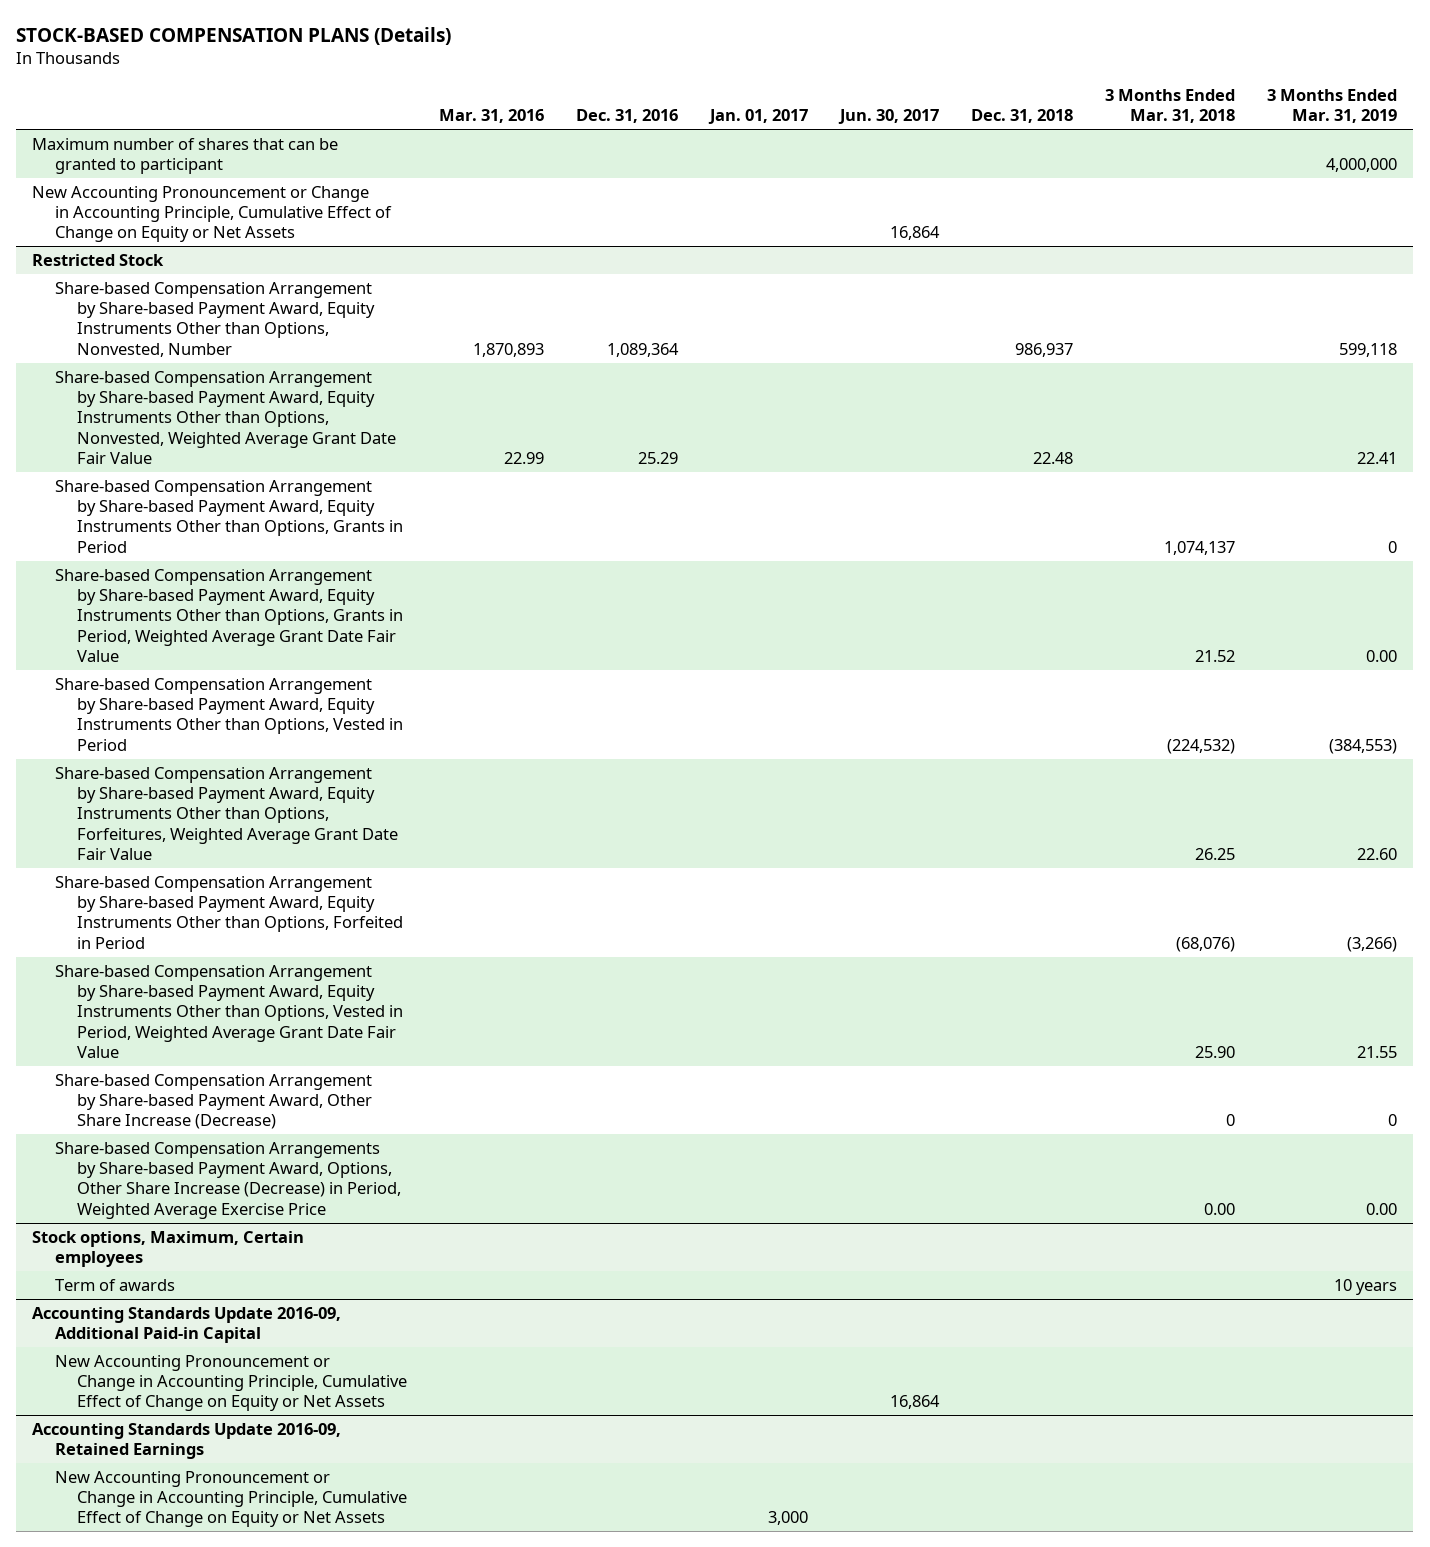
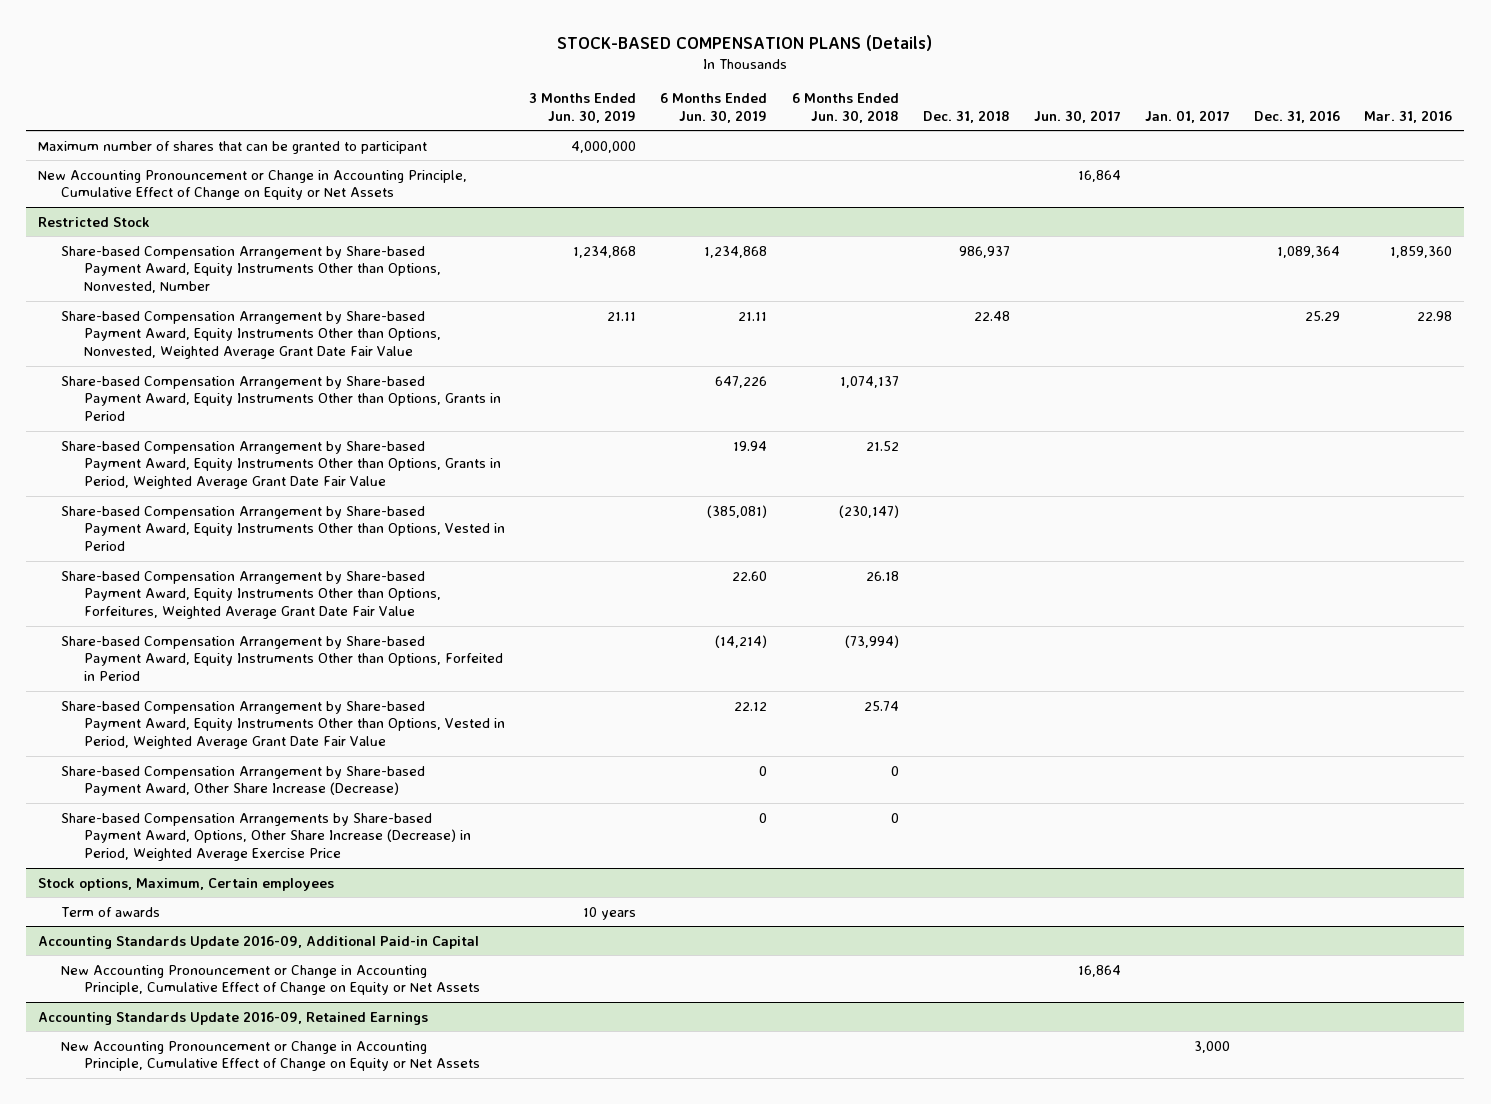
- | Mar. 31, 2016 | Dec. 31, 2016 | Jan. 01, 2017 | Jun. 30, 2017 | Dec. 31, 2018 | 3 Months Ended Mar. 31, 2018 | 3 Months Ended Mar. 31, 2019
+ | 3 Months Ended Jun. 30, 2019 | 6 Months Ended Jun. 30, 2019 | 6 Months Ended Jun. 30, 2018 | Dec. 31, 2018 | Jun. 30, 2017 | Jan. 01, 2017 | Dec. 31, 2016 | Mar. 31, 2016
@ Restricted Stock
- Share-based Compensation Arrangement by Share-based Payment Award, Equity Instruments Other than Options, Nonvested, Number | 1,870,893 | 1,089,364 | | | 986,937 | | 599,118
- Share-based Compensation Arrangement by Share-based Payment Award, Equity Instruments Other than Options, Nonvested, Weighted Average Grant Date Fair Value | 22.99 | 25.29 | | | 22.48 | | 22.41
+ Share-based Compensation Arrangement by Share-based Payment Award, Equity Instruments Other than Options, Nonvested, Number | 1,234,868 | 1,234,868 | | 986,937 | | | 1,089,364 | 1,859,360
+ Share-based Compensation Arrangement by Share-based Payment Award, Equity Instruments Other than Options, Nonvested, Weighted Average Grant Date Fair Value | 21.11 | 21.11 | | 22.48 | | | 25.29 | 22.98

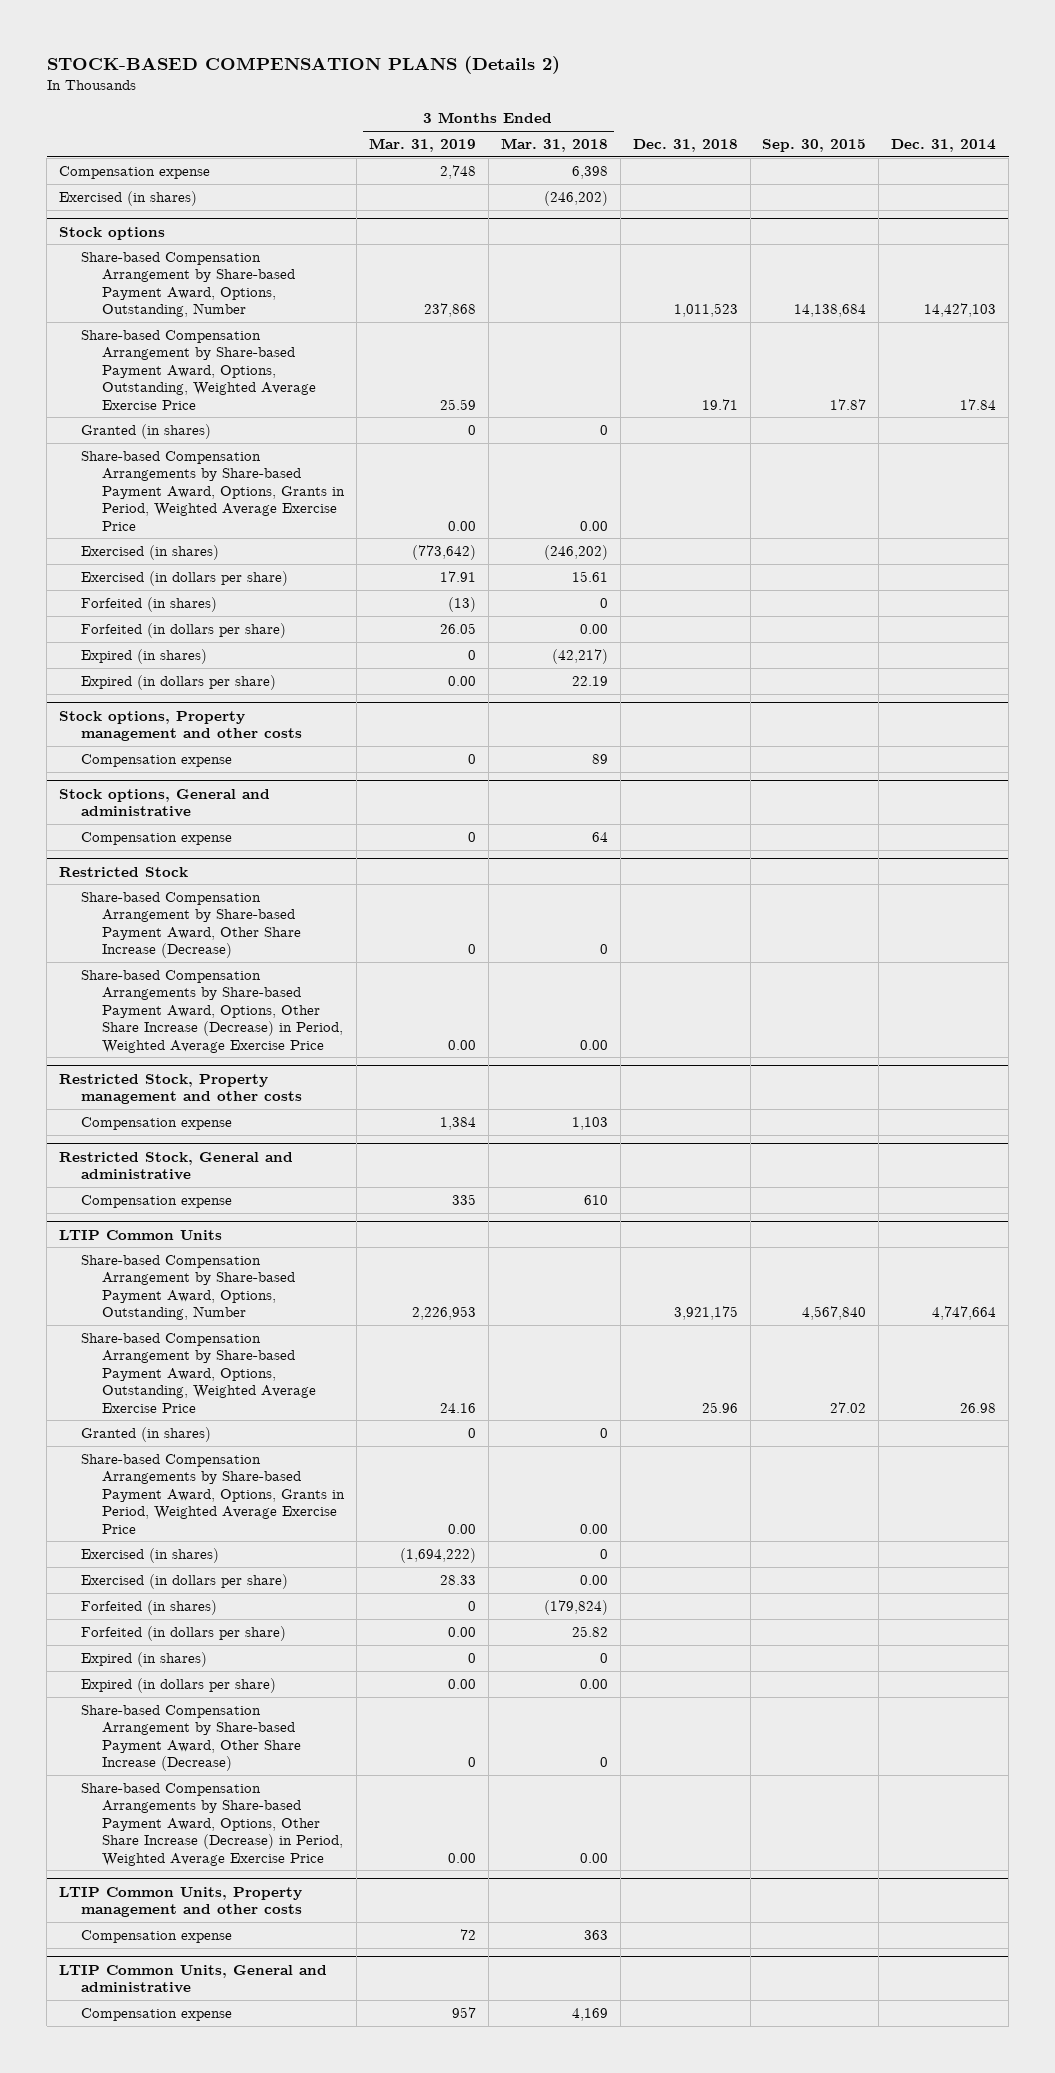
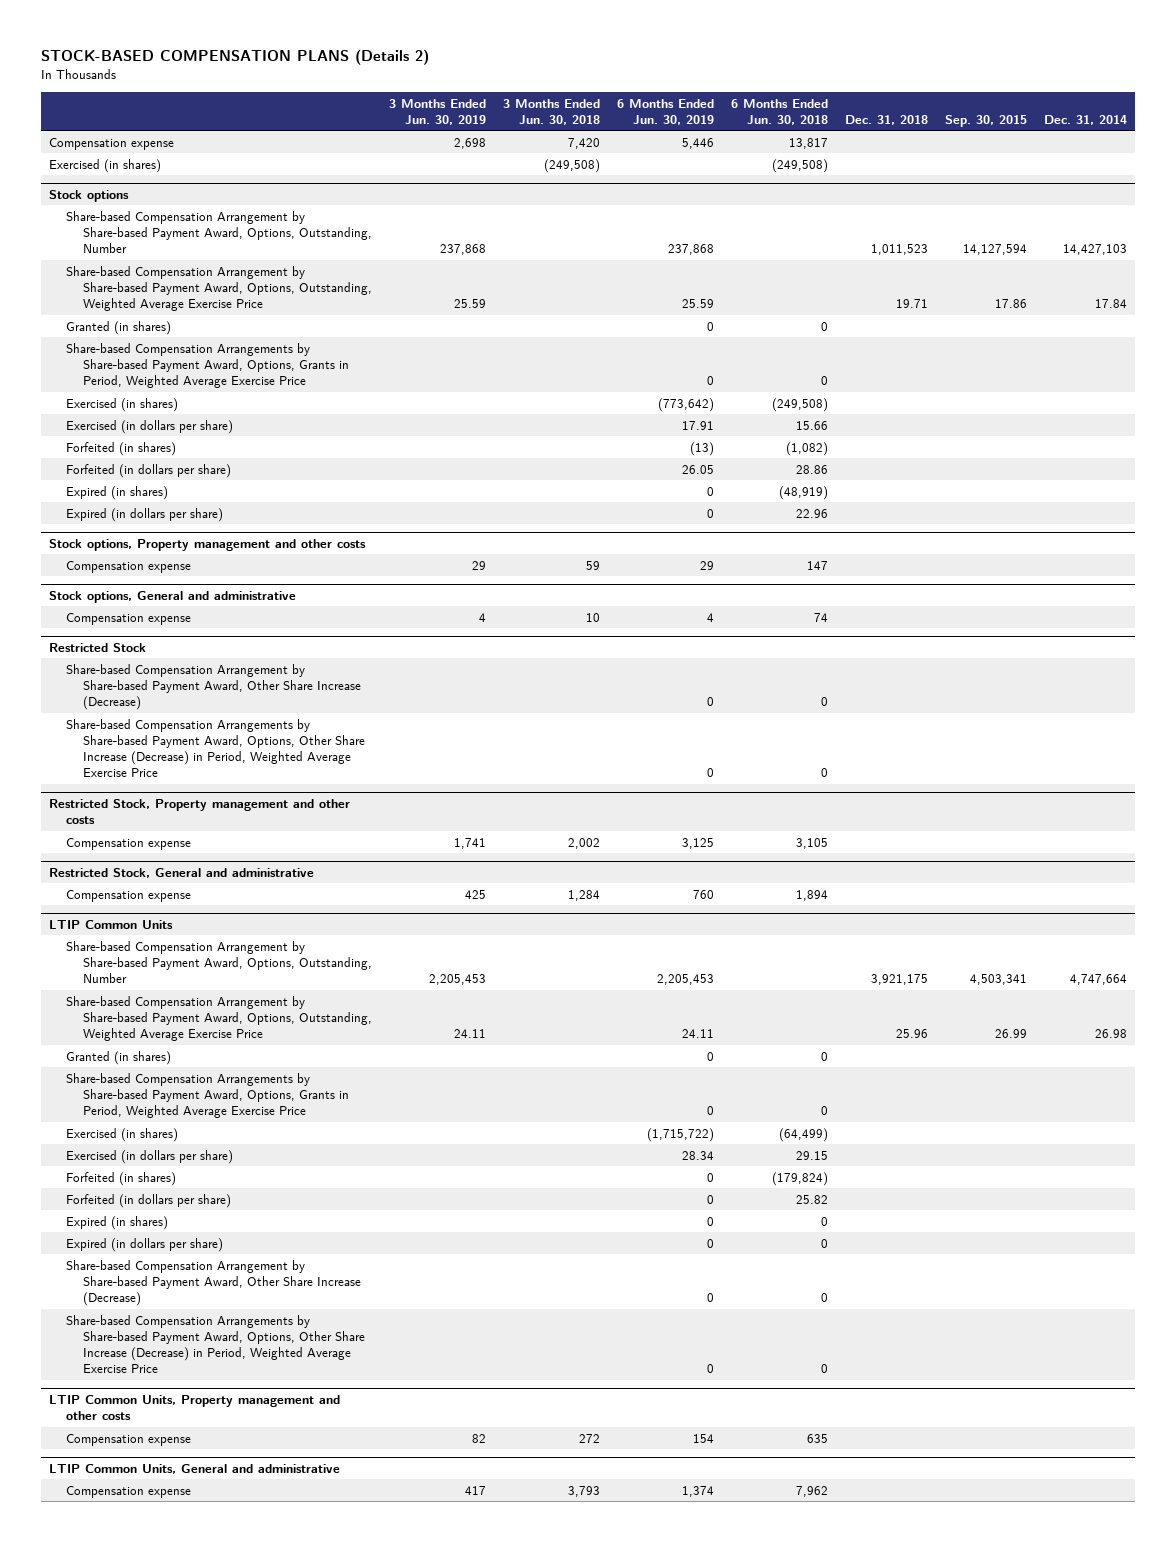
- | 3 Months Ended Mar. 31, 2019 | 3 Months Ended Mar. 31, 2018 | Dec. 31, 2018 | Sep. 30, 2015 | Dec. 31, 2014
+ | 3 Months Ended Jun. 30, 2019 | 3 Months Ended Jun. 30, 2018 | 6 Months Ended Jun. 30, 2019 | 6 Months Ended Jun. 30, 2018 | Dec. 31, 2018 | Sep. 30, 2015 | Dec. 31, 2014
@ Stock options
- Share-based Compensation Arrangement by Share-based Payment Award, Options, Outstanding, Number | 237,868 | | 1,011,523 | 14,138,684 | 14,427,103
- Share-based Compensation Arrangement by Share-based Payment Award, Options, Outstanding, Weighted Average Exercise Price | 25.59 | | 19.71 | 17.87 | 17.84
+ Share-based Compensation Arrangement by Share-based Payment Award, Options, Outstanding, Number | 237,868 | | 237,868 | | 1,011,523 | 14,127,594 | 14,427,103
+ Share-based Compensation Arrangement by Share-based Payment Award, Options, Outstanding, Weighted Average Exercise Price | 25.59 | | 25.59 | | 19.71 | 17.86 | 17.84
@ LTIP Common Units
- Share-based Compensation Arrangement by Share-based Payment Award, Options, Outstanding, Number | 2,226,953 | | 3,921,175 | 4,567,840 | 4,747,664
- Share-based Compensation Arrangement by Share-based Payment Award, Options, Outstanding, Weighted Average Exercise Price | 24.16 | | 25.96 | 27.02 | 26.98
+ Share-based Compensation Arrangement by Share-based Payment Award, Options, Outstanding, Number | 2,205,453 | | 2,205,453 | | 3,921,175 | 4,503,341 | 4,747,664
+ Share-based Compensation Arrangement by Share-based Payment Award, Options, Outstanding, Weighted Average Exercise Price | 24.11 | | 24.11 | | 25.96 | 26.99 | 26.98

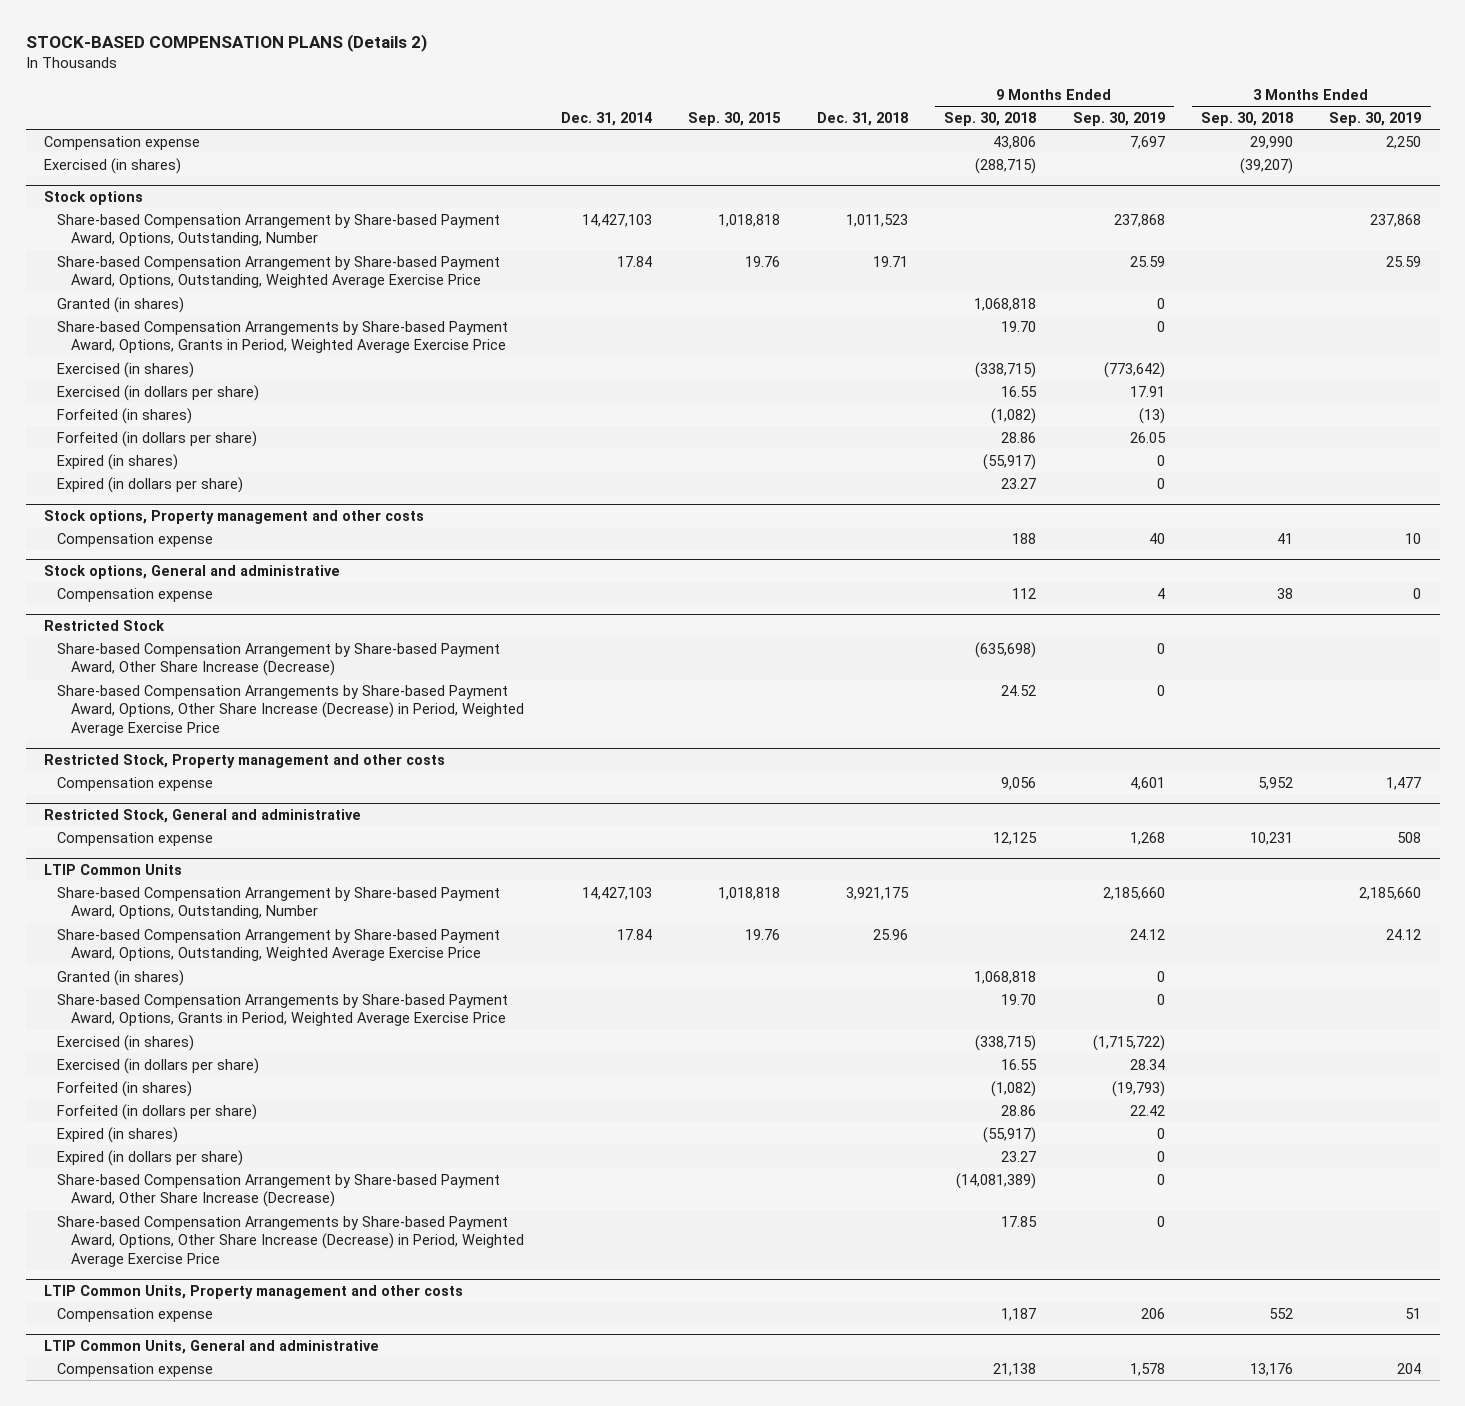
- | 3 Months Ended Jun. 30, 2019 | 3 Months Ended Jun. 30, 2018 | 6 Months Ended Jun. 30, 2019 | 6 Months Ended Jun. 30, 2018 | Dec. 31, 2018 | Sep. 30, 2015 | Dec. 31, 2014
+ | Dec. 31, 2014 | Sep. 30, 2015 | Dec. 31, 2018 | 9 Months Ended Sep. 30, 2018 | 9 Months Ended Sep. 30, 2019 | 3 Months Ended Sep. 30, 2018 | 3 Months Ended Sep. 30, 2019
@ Stock options
- Share-based Compensation Arrangement by Share-based Payment Award, Options, Outstanding, Number | 237,868 | | 237,868 | | 1,011,523 | 14,127,594 | 14,427,103
- Share-based Compensation Arrangement by Share-based Payment Award, Options, Outstanding, Weighted Average Exercise Price | 25.59 | | 25.59 | | 19.71 | 17.86 | 17.84
+ Share-based Compensation Arrangement by Share-based Payment Award, Options, Outstanding, Number | 14,427,103 | 1,018,818 | 1,011,523 | | 237,868 | | 237,868
+ Share-based Compensation Arrangement by Share-based Payment Award, Options, Outstanding, Weighted Average Exercise Price | 17.84 | 19.76 | 19.71 | | 25.59 | | 25.59
@ LTIP Common Units
- Share-based Compensation Arrangement by Share-based Payment Award, Options, Outstanding, Number | 2,205,453 | | 2,205,453 | | 3,921,175 | 4,503,341 | 4,747,664
- Share-based Compensation Arrangement by Share-based Payment Award, Options, Outstanding, Weighted Average Exercise Price | 24.11 | | 24.11 | | 25.96 | 26.99 | 26.98
+ Share-based Compensation Arrangement by Share-based Payment Award, Options, Outstanding, Number | 14,427,103 | 1,018,818 | 3,921,175 | | 2,185,660 | | 2,185,660
+ Share-based Compensation Arrangement by Share-based Payment Award, Options, Outstanding, Weighted Average Exercise Price | 17.84 | 19.76 | 25.96 | | 24.12 | | 24.12

